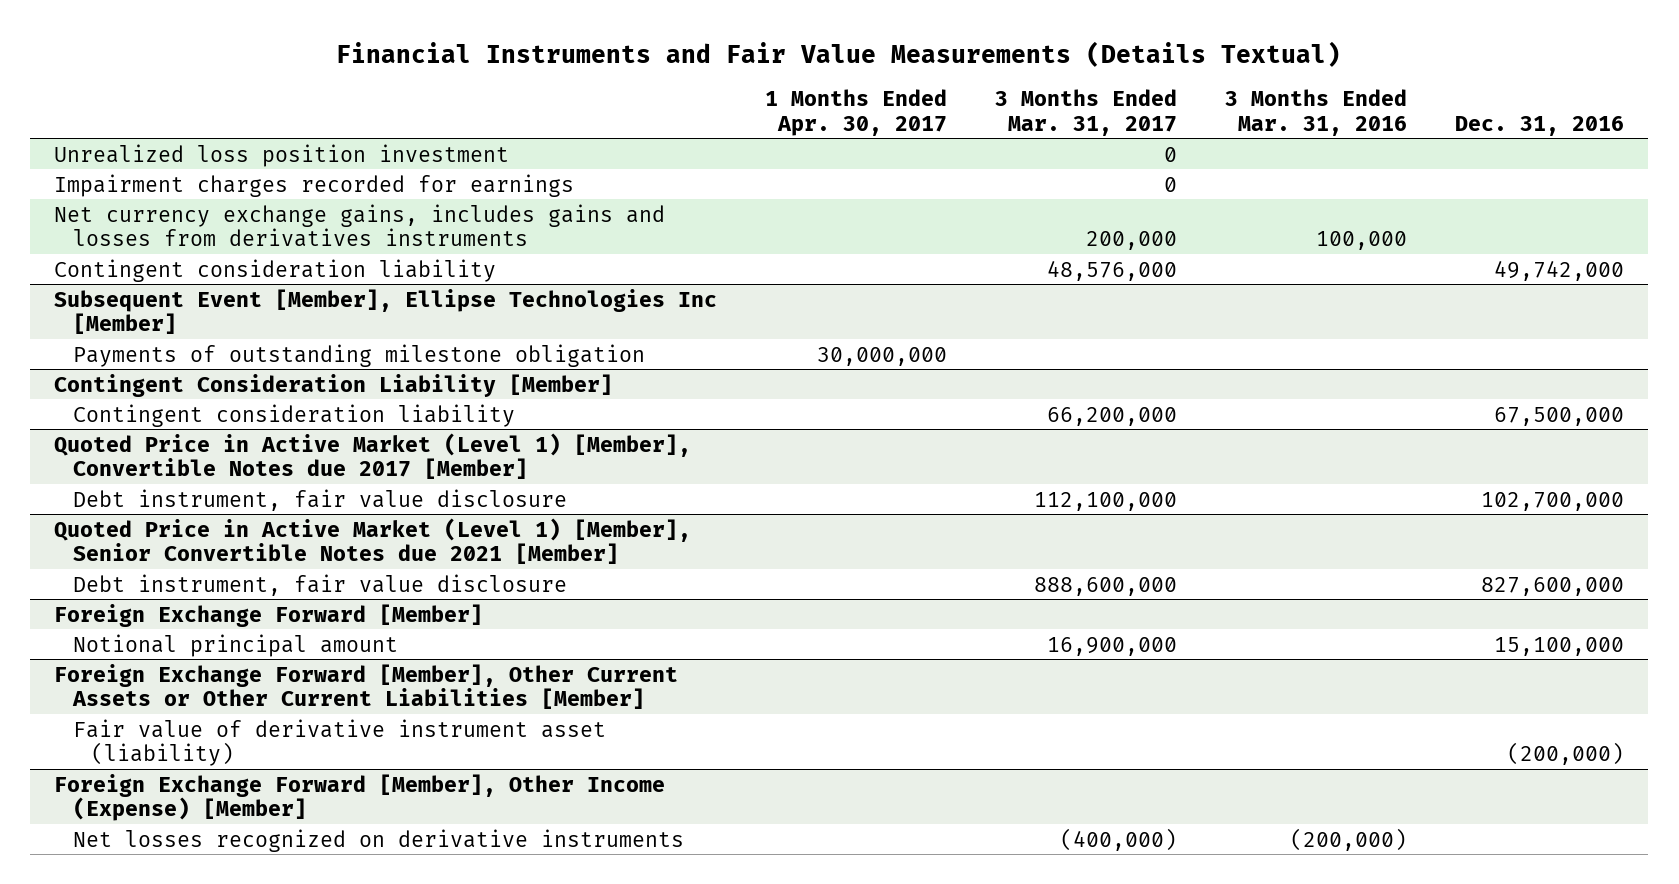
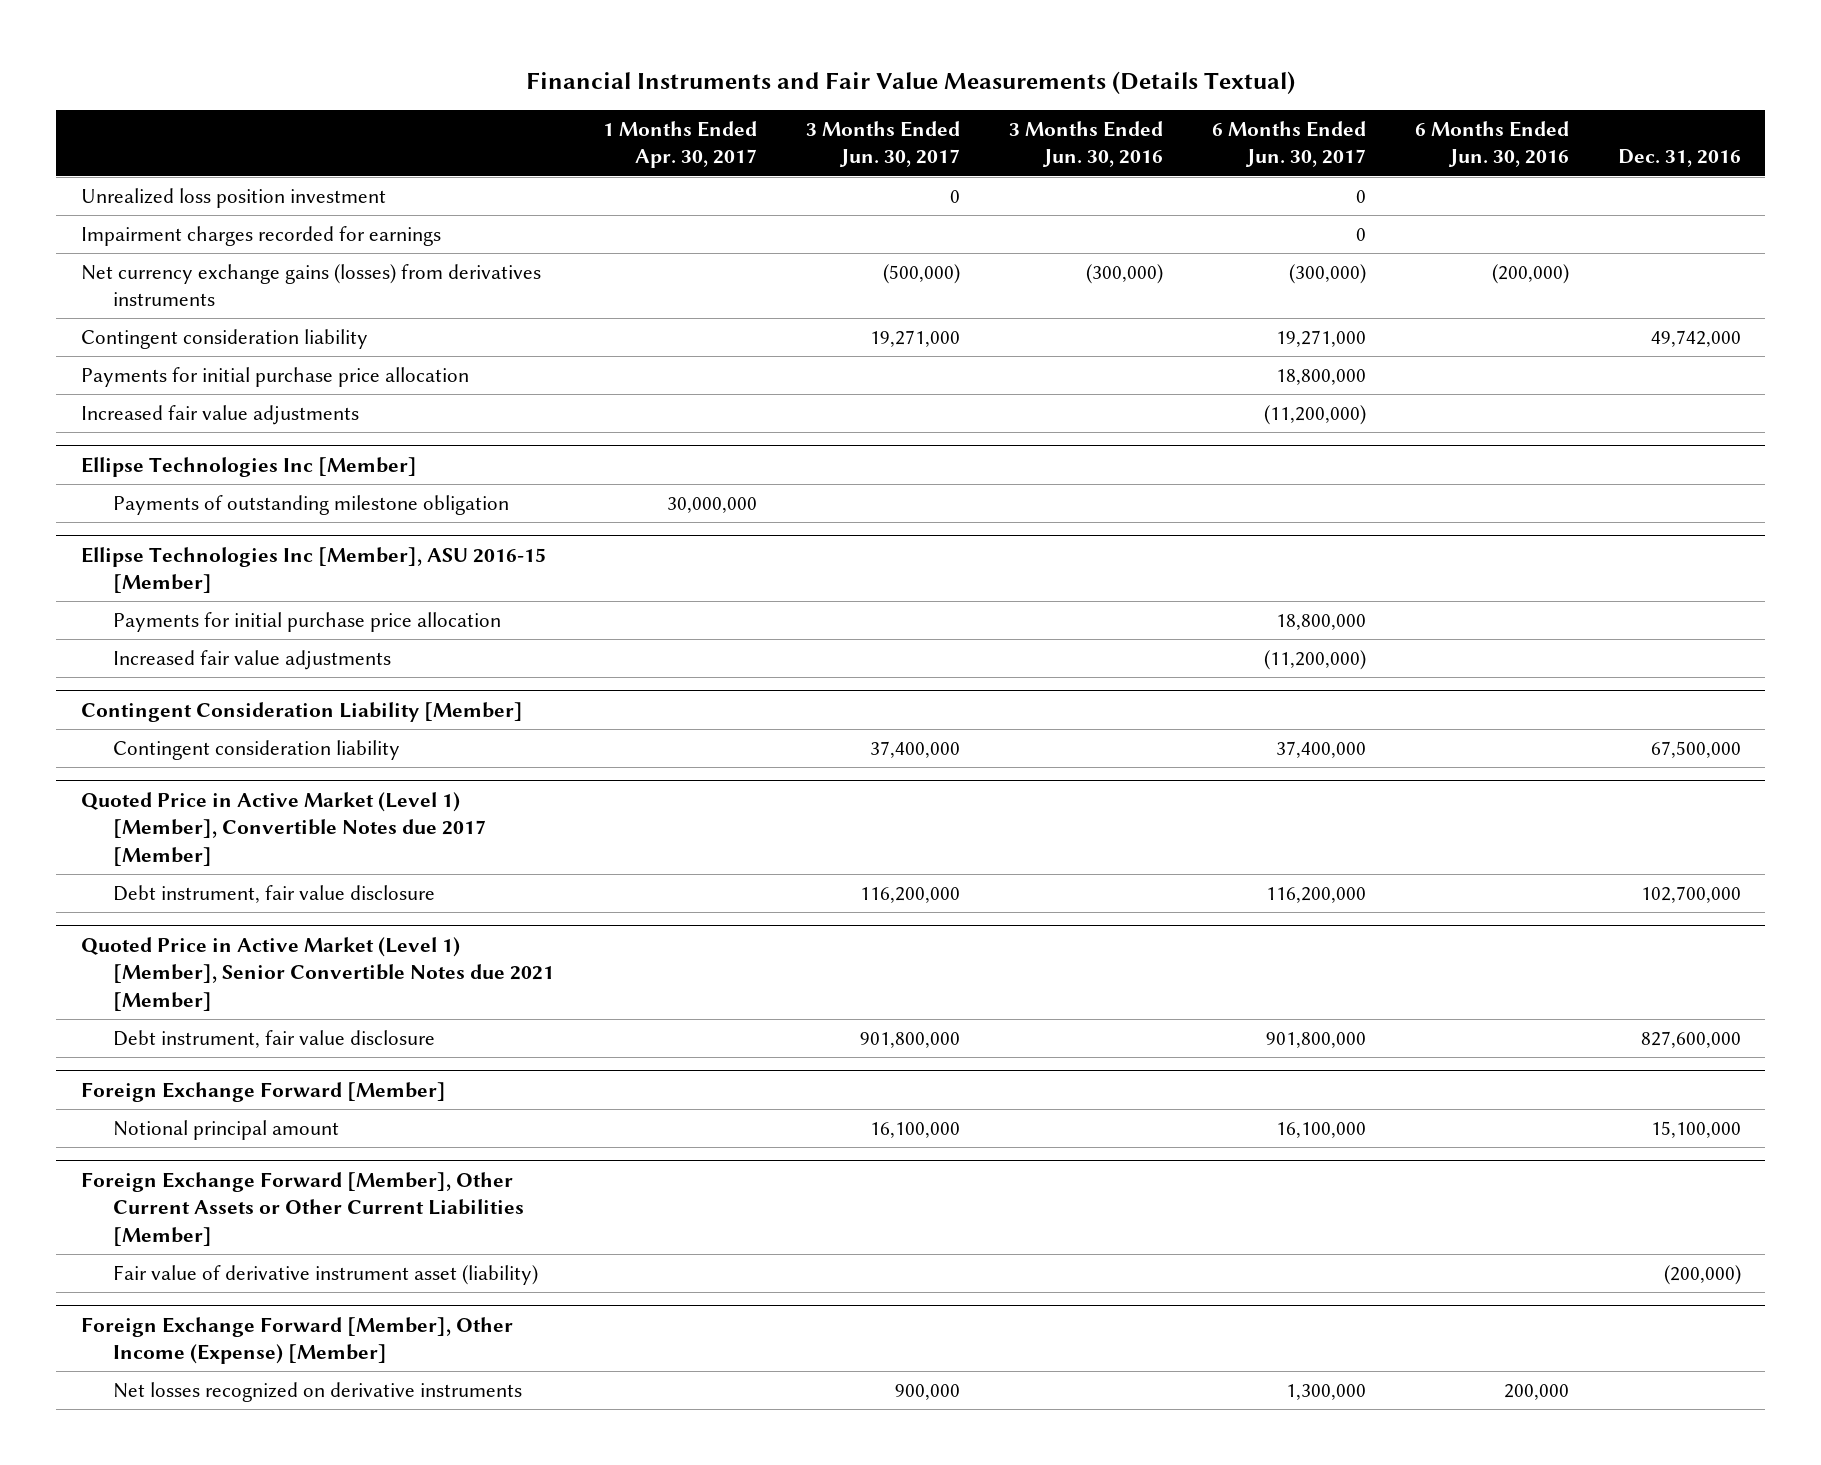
- | 1 Months Ended Apr. 30, 2017 | 3 Months Ended Mar. 31, 2017 | 3 Months Ended Mar. 31, 2016 | Dec. 31, 2016
+ | 1 Months Ended Apr. 30, 2017 | 3 Months Ended Jun. 30, 2017 | 3 Months Ended Jun. 30, 2016 | 6 Months Ended Jun. 30, 2017 | 6 Months Ended Jun. 30, 2016 | Dec. 31, 2016
- Net currency exchange gains, includes gains and losses from derivatives instruments | | 200,000 | 100,000 |
+ Net currency exchange gains (losses) from derivatives instruments | | (500,000) | (300,000) | (300,000) | (200,000) |
- Subsequent Event [Member], Ellipse Technologies Inc [Member]
+ Payments for initial purchase price allocation | | | | 18,800,000 | |
+ Increased fair value adjustments | | | | (11,200,000) | |
+ Ellipse Technologies Inc [Member]
+ Ellipse Technologies Inc [Member], ASU 2016-15 [Member]
+ Payments for initial purchase price allocation | | | | 18,800,000 | |
+ Increased fair value adjustments | | | | (11,200,000) | |

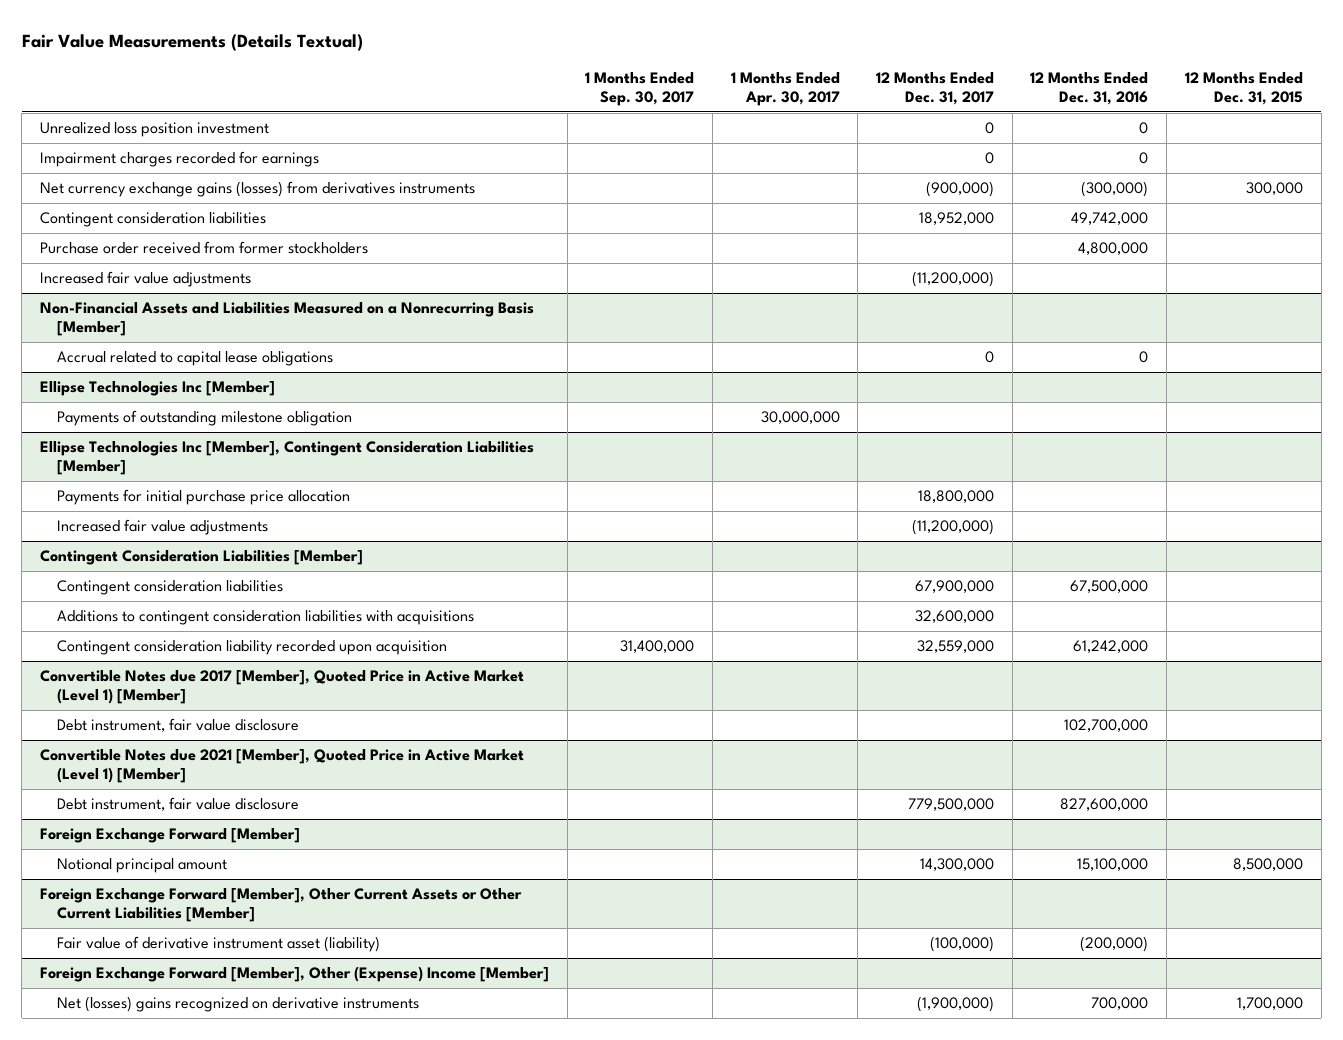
- Financial Instruments and Fair Value Measurements (Details Textual)
+ Fair Value Measurements (Details Textual)
- | 1 Months Ended Apr. 30, 2017 | 3 Months Ended Jun. 30, 2017 | 3 Months Ended Jun. 30, 2016 | 6 Months Ended Jun. 30, 2017 | 6 Months Ended Jun. 30, 2016 | Dec. 31, 2016
+ | 1 Months Ended Sep. 30, 2017 | 1 Months Ended Apr. 30, 2017 | 12 Months Ended Dec. 31, 2017 | 12 Months Ended Dec. 31, 2016 | 12 Months Ended Dec. 31, 2015
- Contingent consideration liability | | 19,271,000 | | 19,271,000 | | 49,742,000
- Payments for initial purchase price allocation | | | | 18,800,000 | |
+ Contingent consideration liabilities | | | 18,952,000 | 49,742,000 |
+ Purchase order received from former stockholders | | | | 4,800,000 |
+ Non-Financial Assets and Liabilities Measured on a Nonrecurring Basis [Member]
+ Accrual related to capital lease obligations | | | 0 | 0 |
- Ellipse Technologies Inc [Member], ASU 2016-15 [Member]
- Payments for initial purchase price allocation | | | | 18,800,000 | |
- Increased fair value adjustments | | | | (11,200,000) | |
- Contingent Consideration Liability [Member]
- Contingent consideration liability | | 37,400,000 | | 37,400,000 | | 67,500,000
- Quoted Price in Active Market (Level 1) [Member], Convertible Notes due 2017 [Member]
+ Ellipse Technologies Inc [Member], Contingent Consideration Liabilities [Member]
+ Payments for initial purchase price allocation | | | 18,800,000 | |
+ Increased fair value adjustments | | | (11,200,000) | |
+ Contingent Consideration Liabilities [Member]
+ Contingent consideration liabilities | | | 67,900,000 | 67,500,000 |
+ Additions to contingent consideration liabilities with acquisitions | | | 32,600,000 | |
+ Contingent consideration liability recorded upon acquisition | 31,400,000 | | 32,559,000 | 61,242,000 |
+ Convertible Notes due 2017 [Member], Quoted Price in Active Market (Level 1) [Member]
- Quoted Price in Active Market (Level 1) [Member], Senior Convertible Notes due 2021 [Member]
+ Convertible Notes due 2021 [Member], Quoted Price in Active Market (Level 1) [Member]
- Foreign Exchange Forward [Member], Other Income (Expense) [Member]
- Net losses recognized on derivative instruments | | 900,000 | | 1,300,000 | 200,000 |
+ Foreign Exchange Forward [Member], Other (Expense) Income [Member]
+ Net (losses) gains recognized on derivative instruments | | | (1,900,000) | 700,000 | 1,700,000

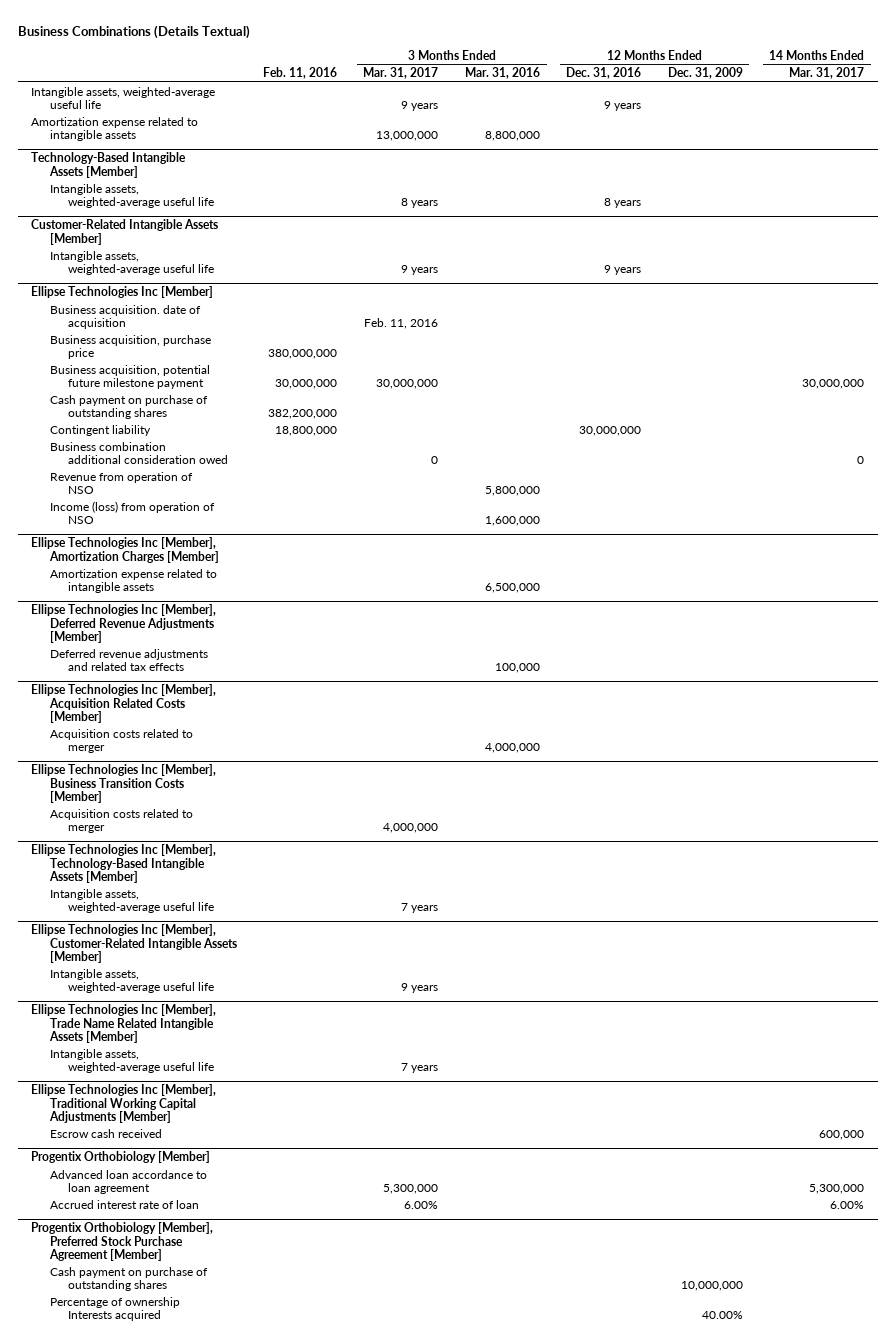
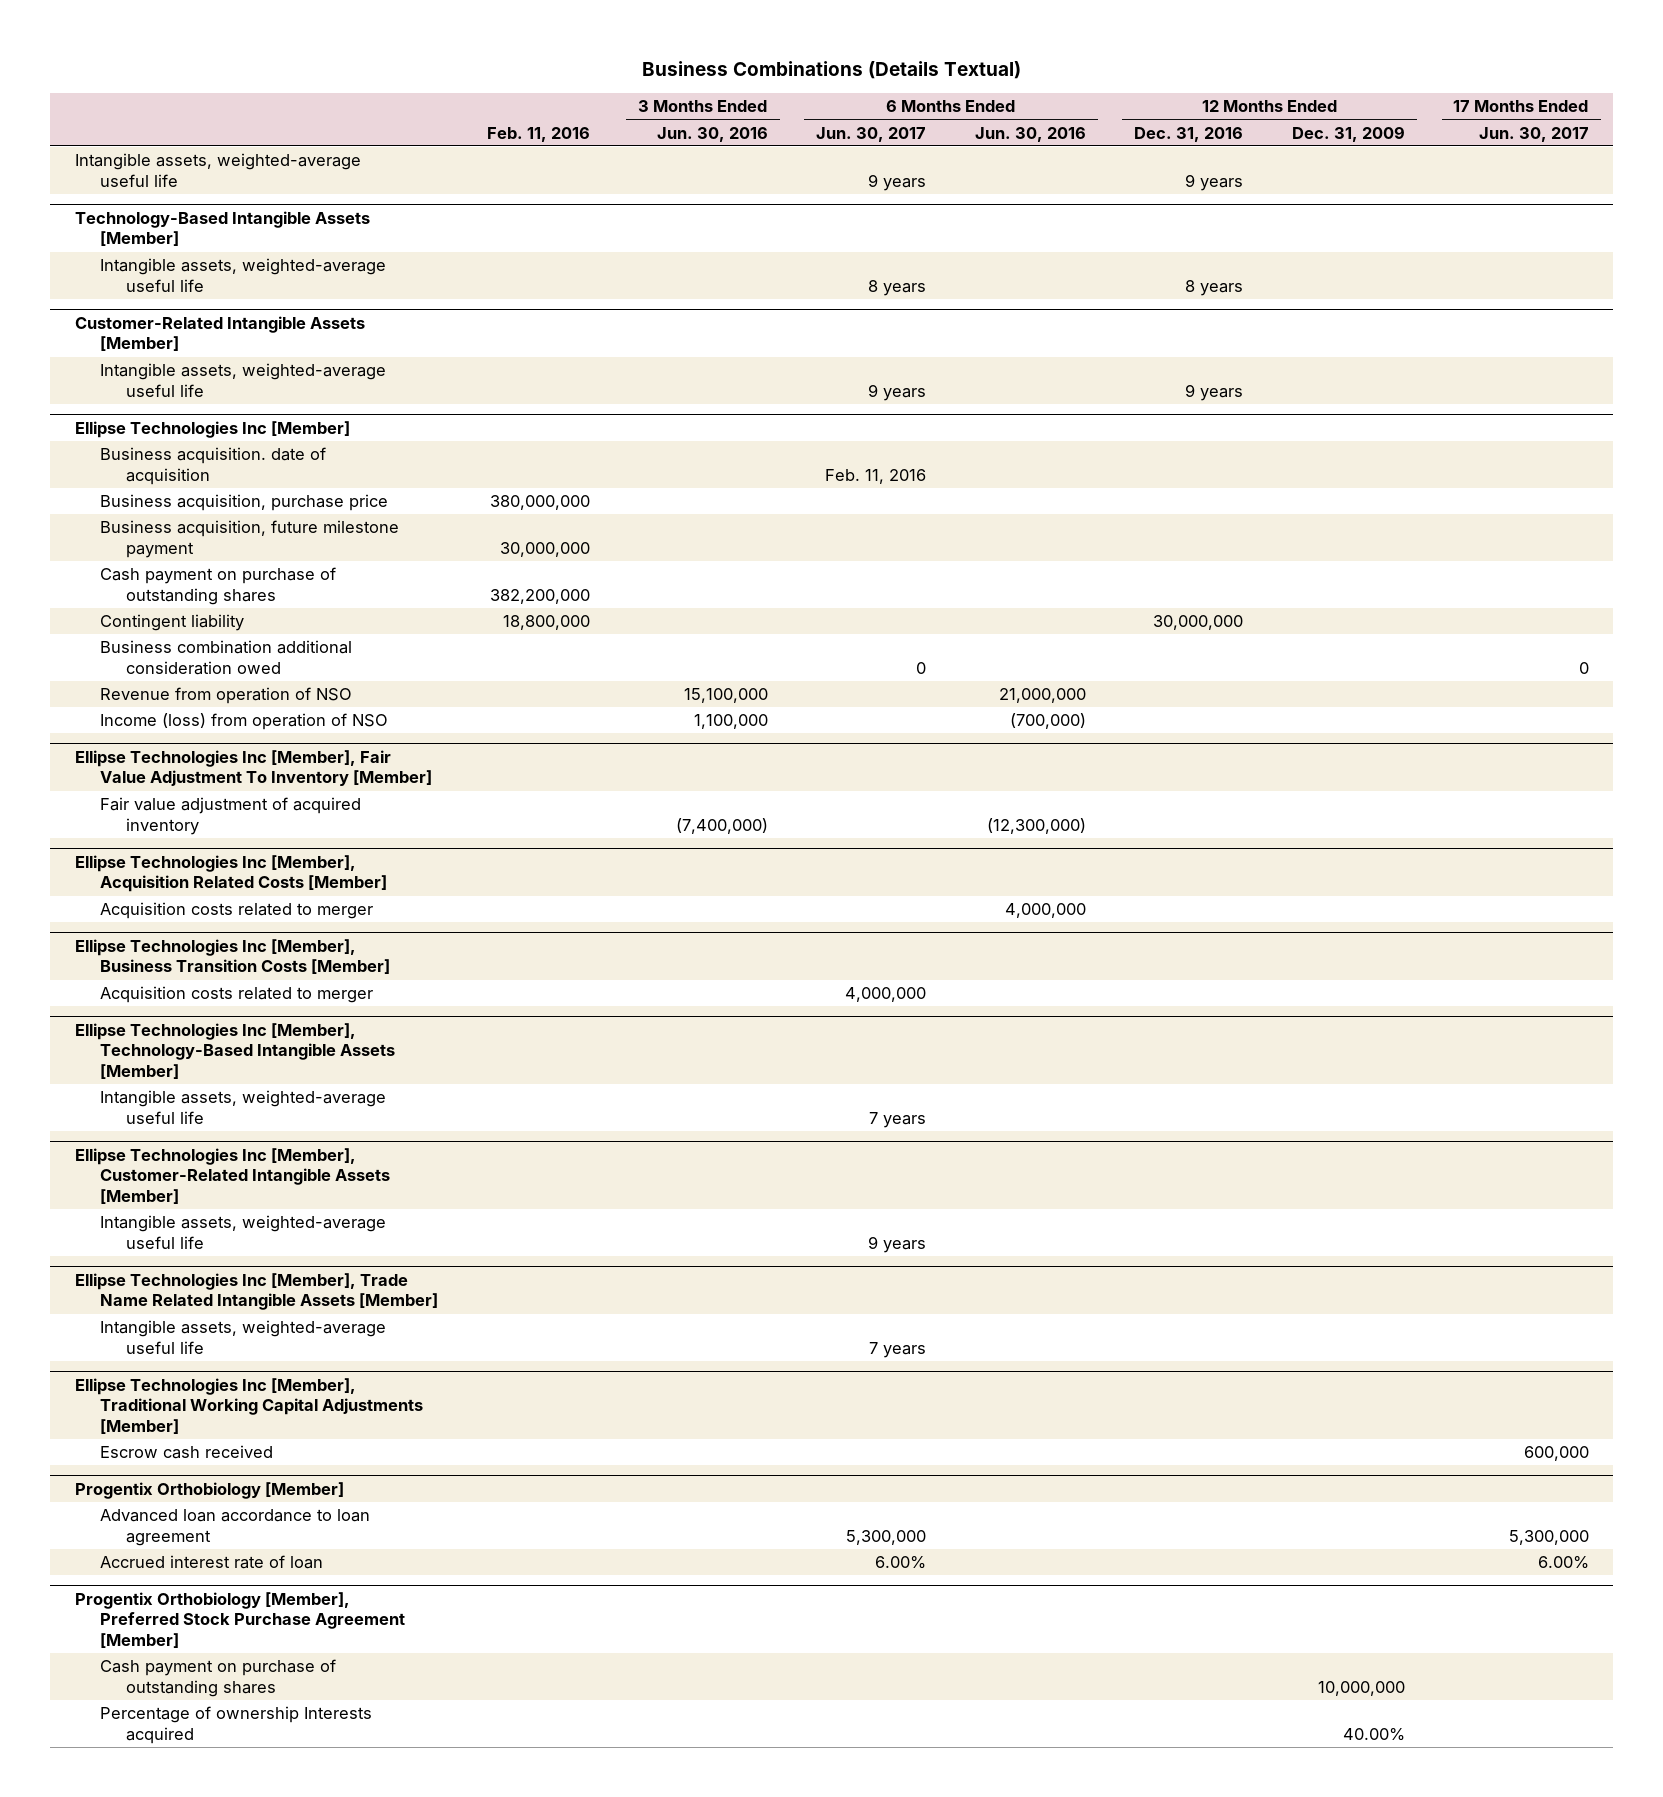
- | Feb. 11, 2016 | 3 Months Ended Mar. 31, 2017 | 3 Months Ended Mar. 31, 2016 | 12 Months Ended Dec. 31, 2016 | 12 Months Ended Dec. 31, 2009 | 14 Months Ended Mar. 31, 2017
+ | Feb. 11, 2016 | 3 Months Ended Jun. 30, 2016 | 6 Months Ended Jun. 30, 2017 | 6 Months Ended Jun. 30, 2016 | 12 Months Ended Dec. 31, 2016 | 12 Months Ended Dec. 31, 2009 | 17 Months Ended Jun. 30, 2017
- Amortization expense related to intangible assets | | 13,000,000 | 8,800,000 | | |
@ Ellipse Technologies Inc [Member]
- Business acquisition, potential future milestone payment | 30,000,000 | 30,000,000 | | | | 30,000,000
+ Business acquisition, future milestone payment | 30,000,000 | | | | | |
- Ellipse Technologies Inc [Member], Amortization Charges [Member]
- Amortization expense related to intangible assets | | | 6,500,000 | | |
- Ellipse Technologies Inc [Member], Deferred Revenue Adjustments [Member]
- Deferred revenue adjustments and related tax effects | | | 100,000 | | |
+ Ellipse Technologies Inc [Member], Fair Value Adjustment To Inventory [Member]
+ Fair value adjustment of acquired inventory | | (7,400,000) | | (12,300,000) | | |

